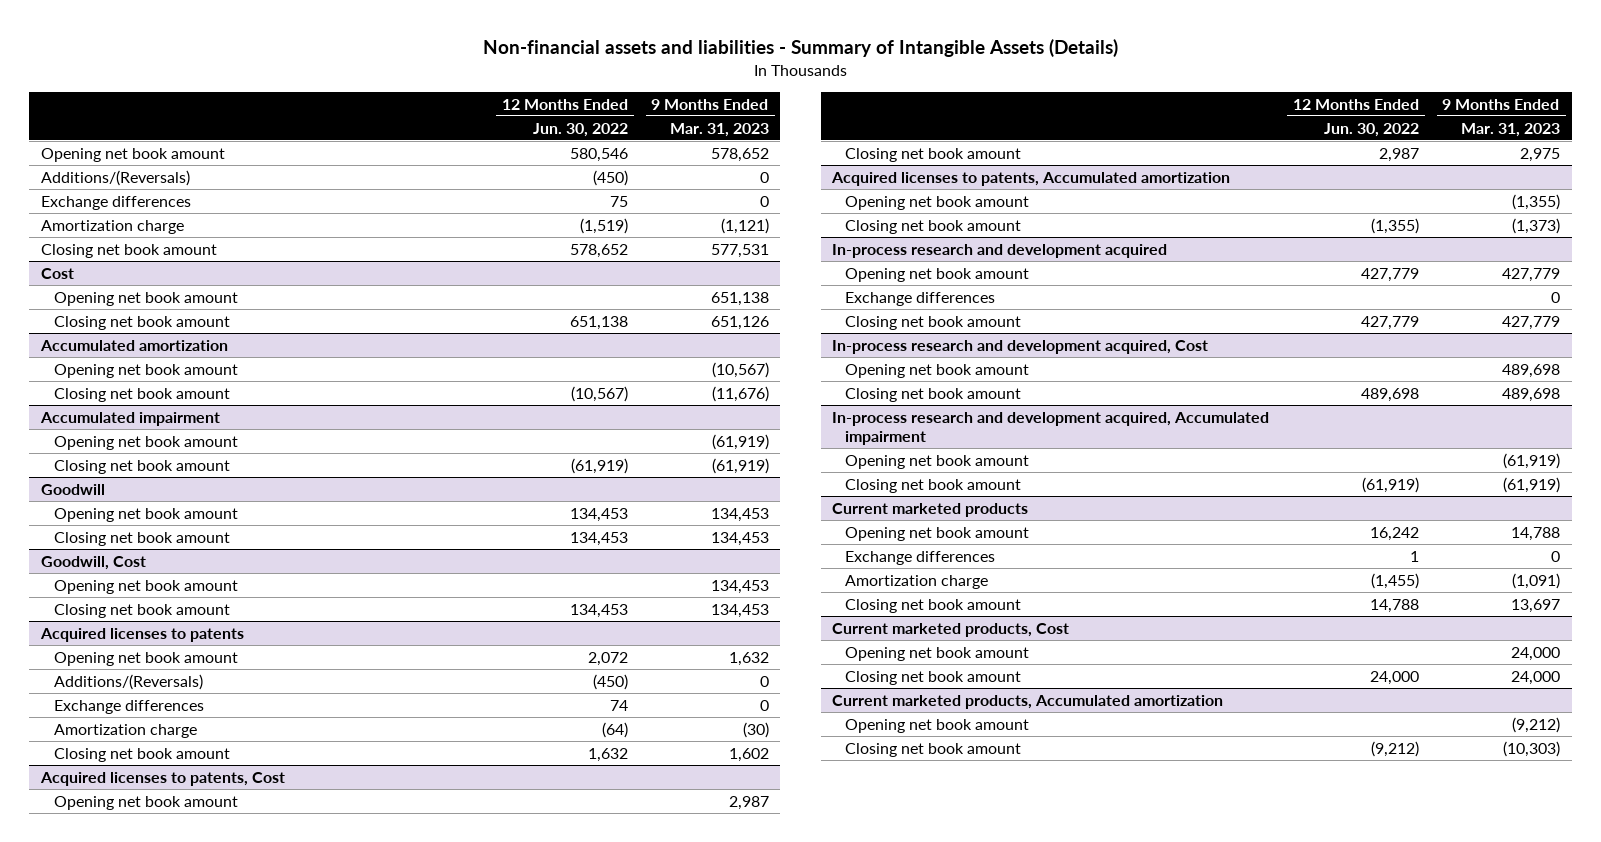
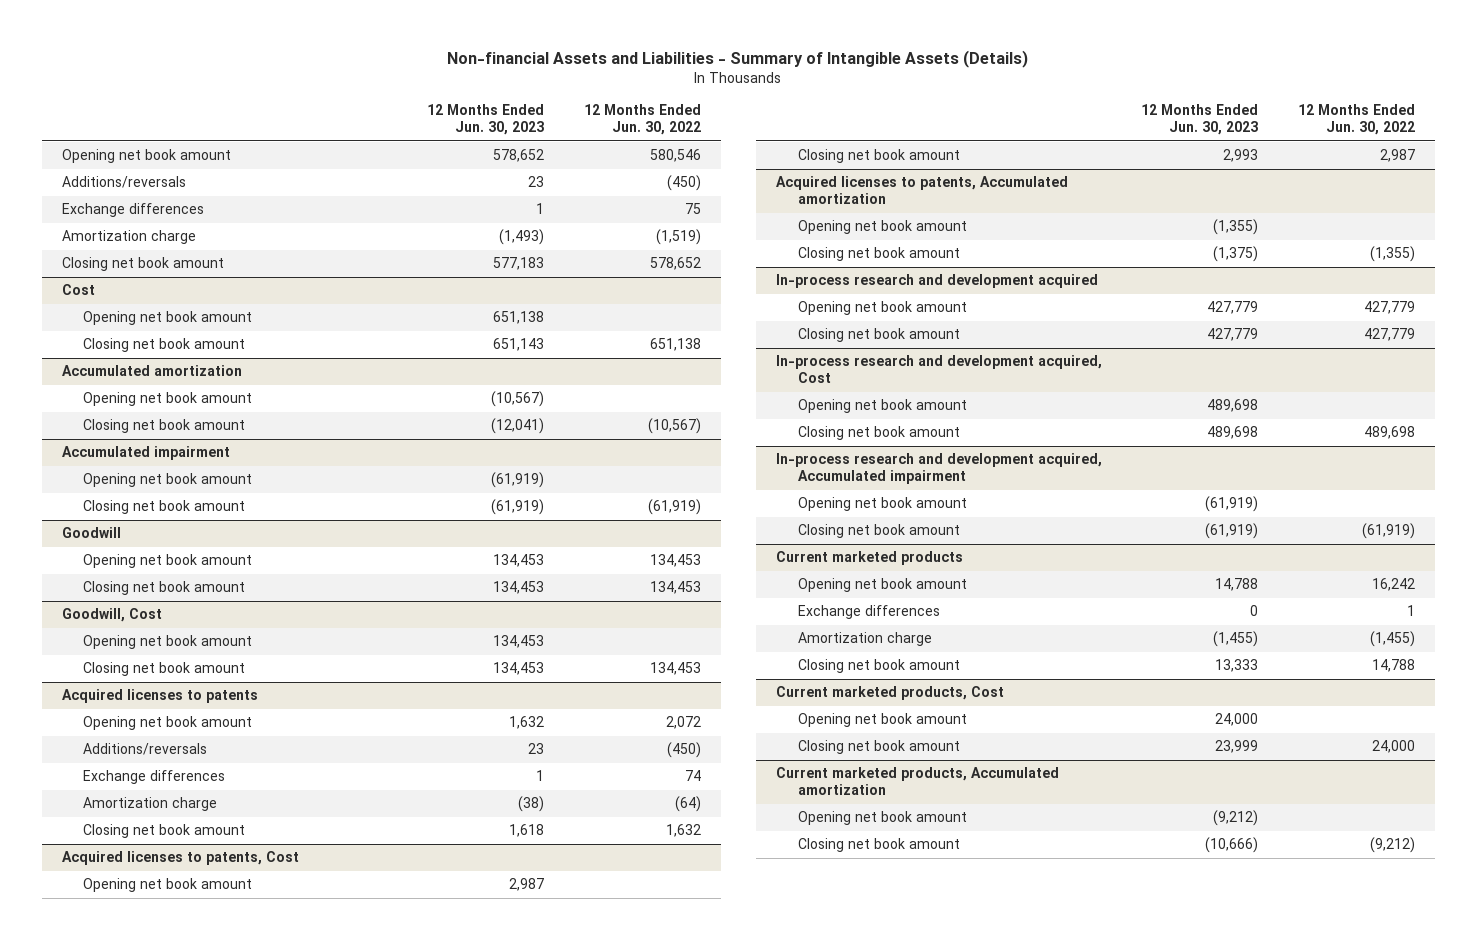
- Non-financial assets and liabilities - Summary of Intangible Assets (Details)
+ Non-financial Assets and Liabilities - Summary of Intangible Assets (Details)
- | 12 Months Ended Jun. 30, 2022 | 9 Months Ended Mar. 31, 2023
+ | 12 Months Ended Jun. 30, 2023 | 12 Months Ended Jun. 30, 2022
- Additions/(Reversals) | (450) | 0
+ Additions/reversals | 23 | (450)
@ Acquired licenses to patents
- Additions/(Reversals) | (450) | 0
+ Additions/reversals | 23 | (450)
@ In-process research and development acquired
- Exchange differences | | 0

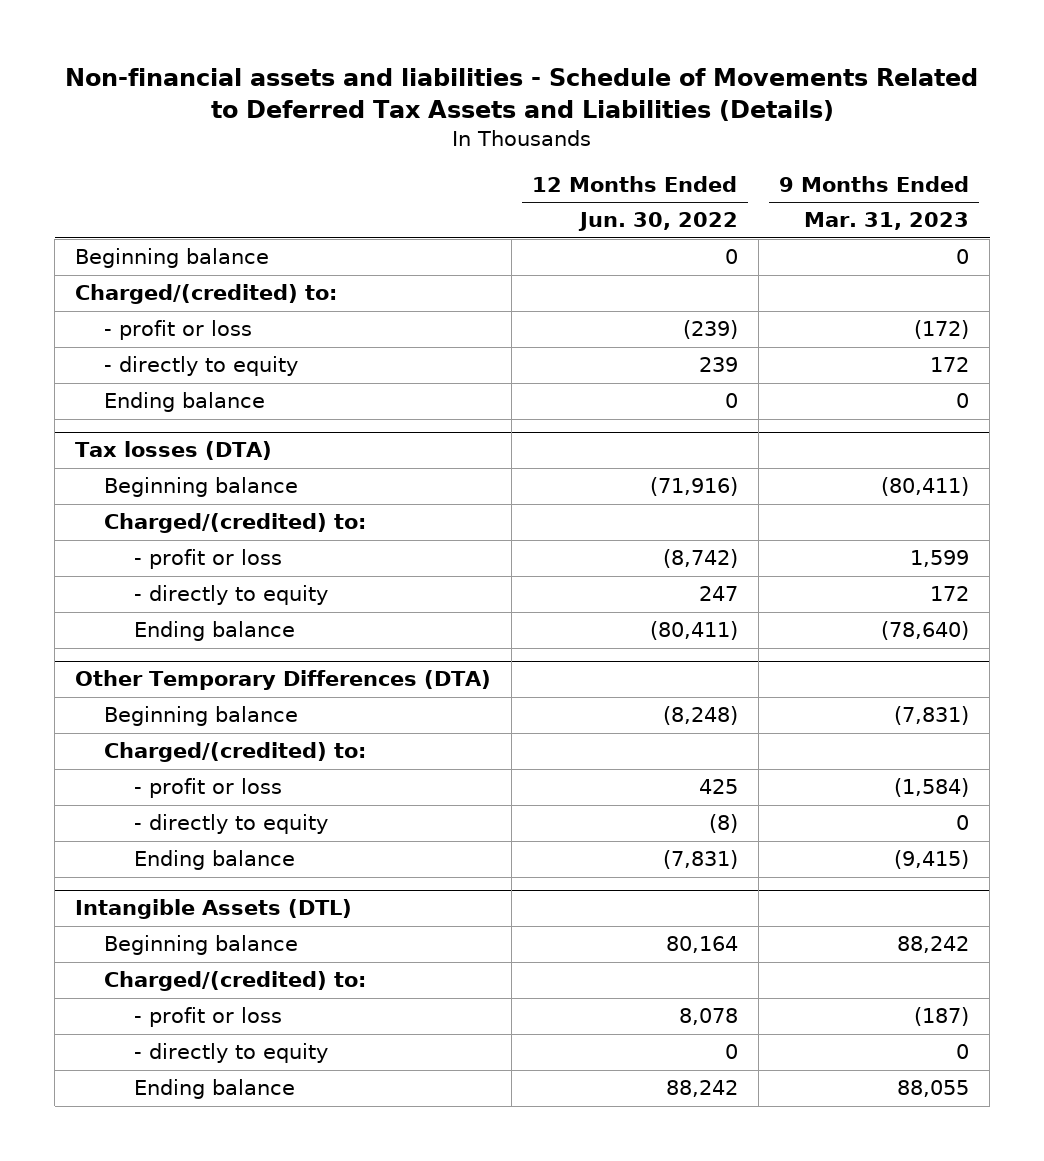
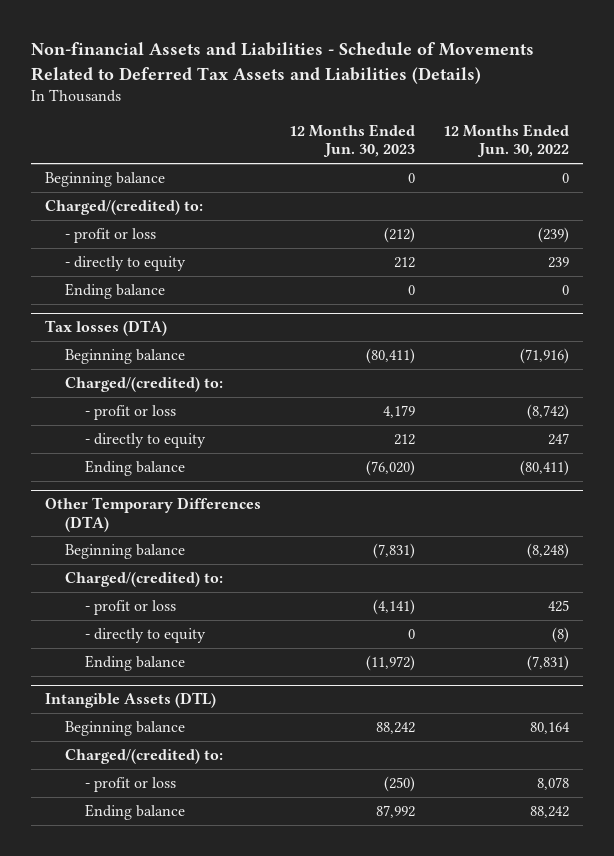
- Non-financial assets and liabilities - Schedule of Movements Related to Deferred Tax Assets and Liabilities (Details)
+ Non-financial Assets and Liabilities - Schedule of Movements Related to Deferred Tax Assets and Liabilities (Details)
- | 12 Months Ended Jun. 30, 2022 | 9 Months Ended Mar. 31, 2023
+ | 12 Months Ended Jun. 30, 2023 | 12 Months Ended Jun. 30, 2022
@ Intangible Assets (DTL)
- - directly to equity | 0 | 0

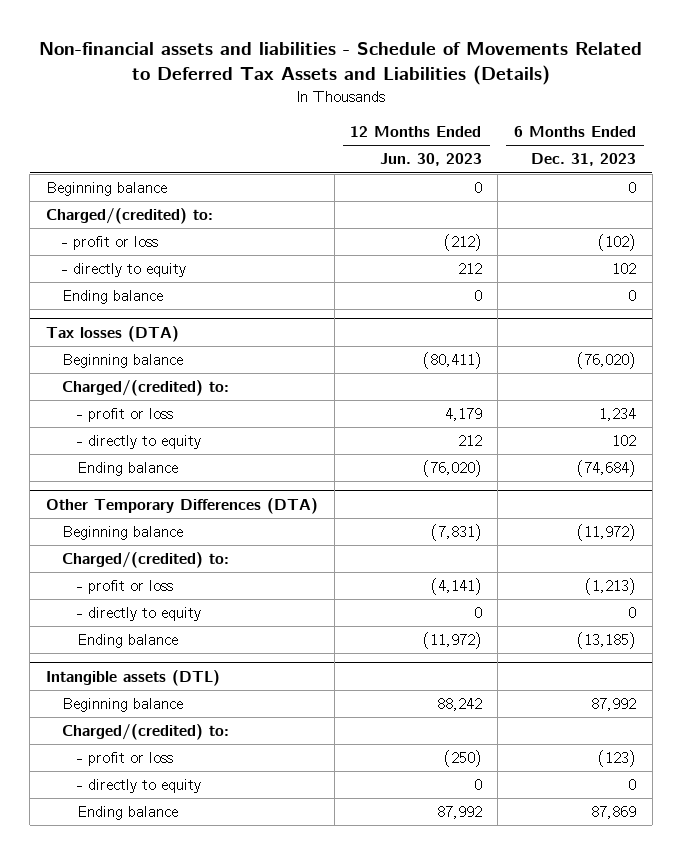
- Non-financial Assets and Liabilities - Schedule of Movements Related to Deferred Tax Assets and Liabilities (Details)
+ Non-financial assets and liabilities - Schedule of Movements Related to Deferred Tax Assets and Liabilities (Details)
- | 12 Months Ended Jun. 30, 2023 | 12 Months Ended Jun. 30, 2022
+ | 12 Months Ended Jun. 30, 2023 | 6 Months Ended Dec. 31, 2023
- Intangible Assets (DTL)
+ Intangible assets (DTL)
+ - directly to equity | 0 | 0

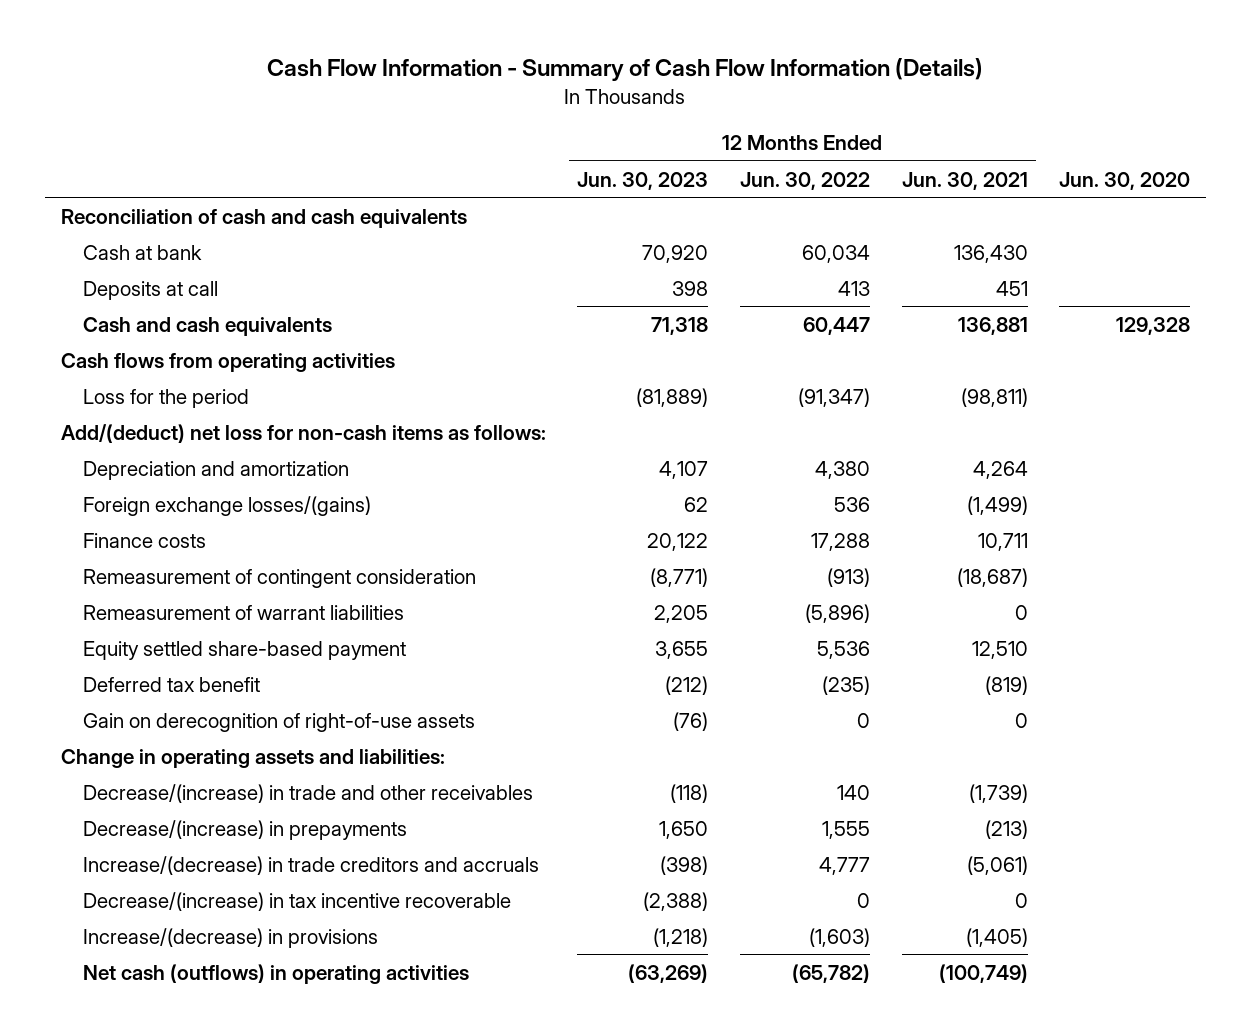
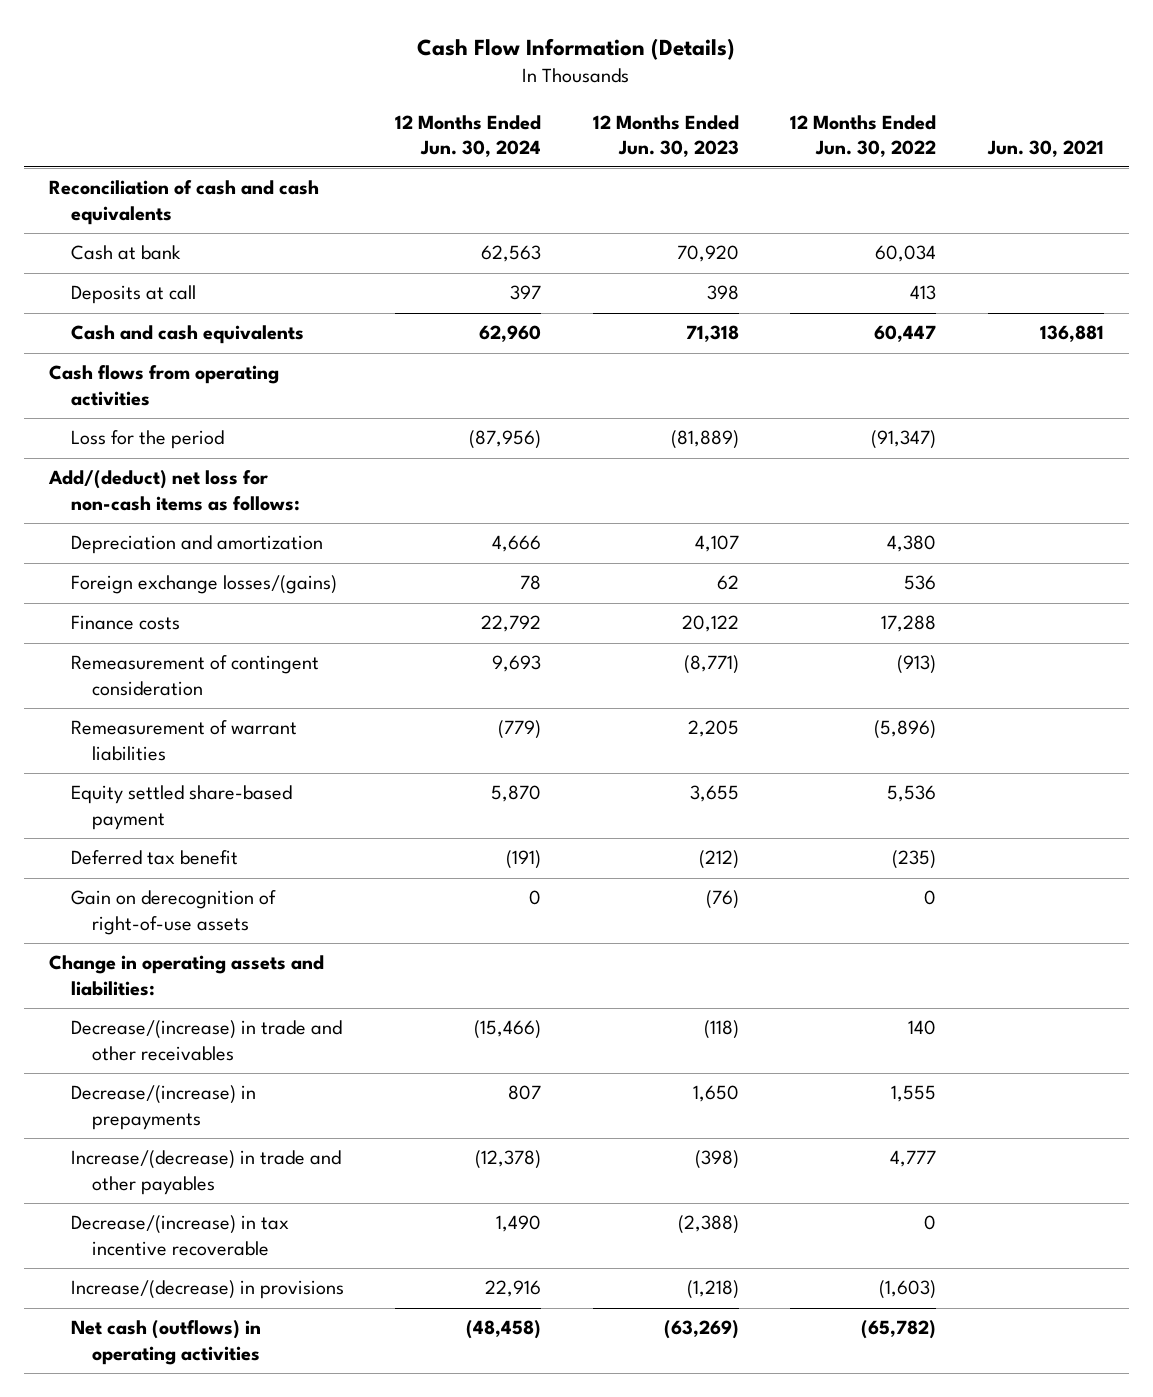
- Cash Flow Information - Summary of Cash Flow Information (Details)
+ Cash Flow Information (Details)
- | 12 Months Ended Jun. 30, 2023 | 12 Months Ended Jun. 30, 2022 | 12 Months Ended Jun. 30, 2021 | Jun. 30, 2020
+ | 12 Months Ended Jun. 30, 2024 | 12 Months Ended Jun. 30, 2023 | 12 Months Ended Jun. 30, 2022 | Jun. 30, 2021
- Increase/(decrease) in trade creditors and accruals | (398) | 4,777 | (5,061) |
+ Increase/(decrease) in trade and other payables | (12,378) | (398) | 4,777 |

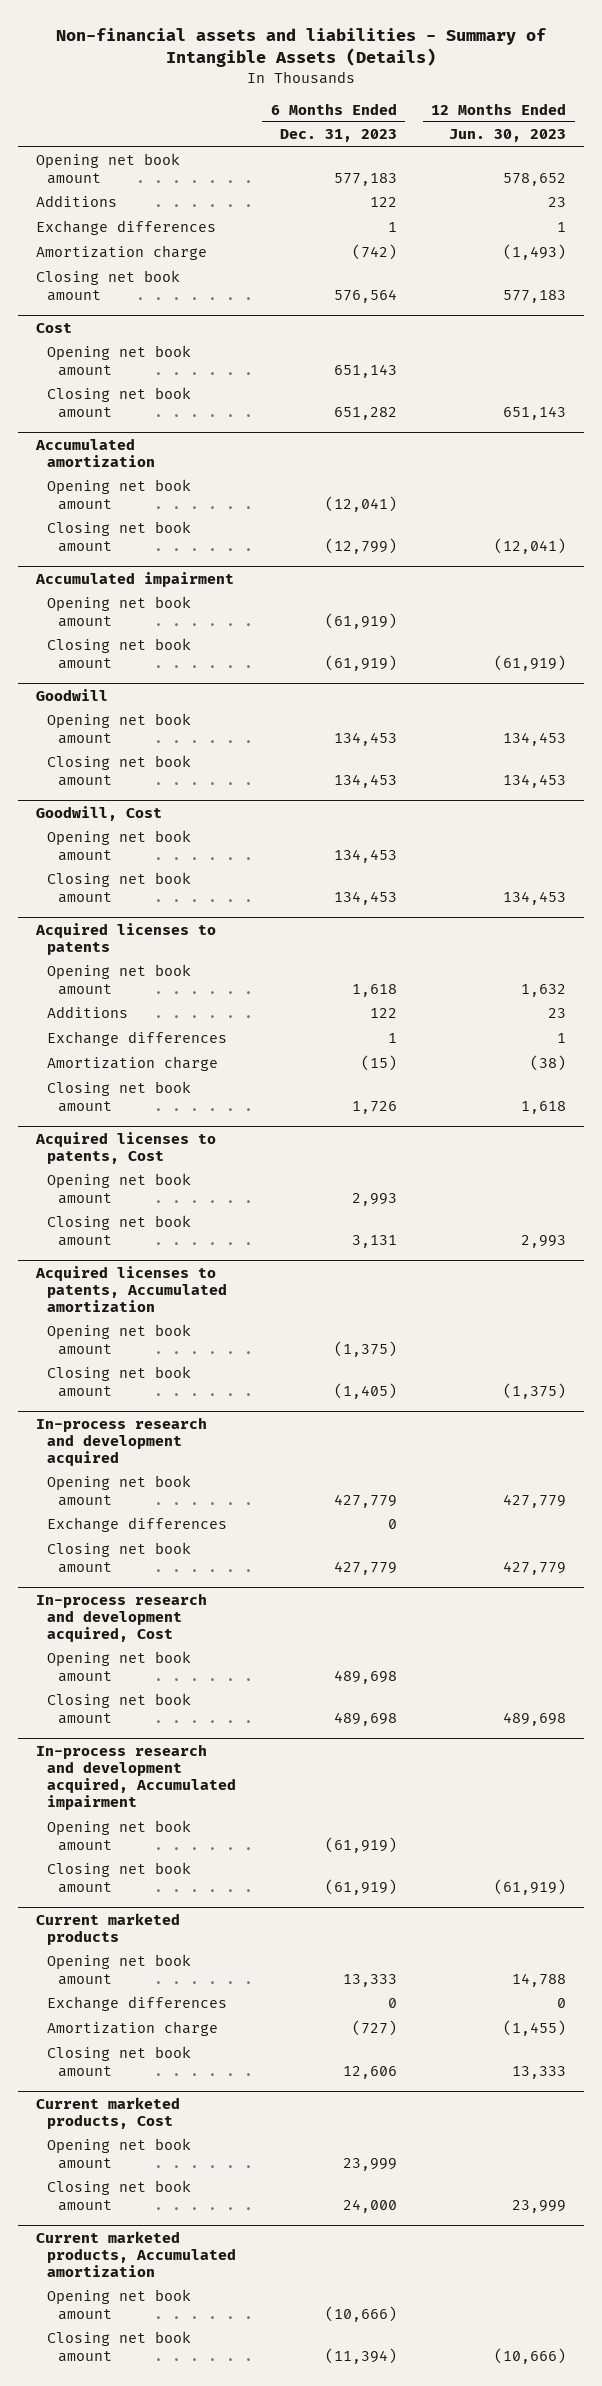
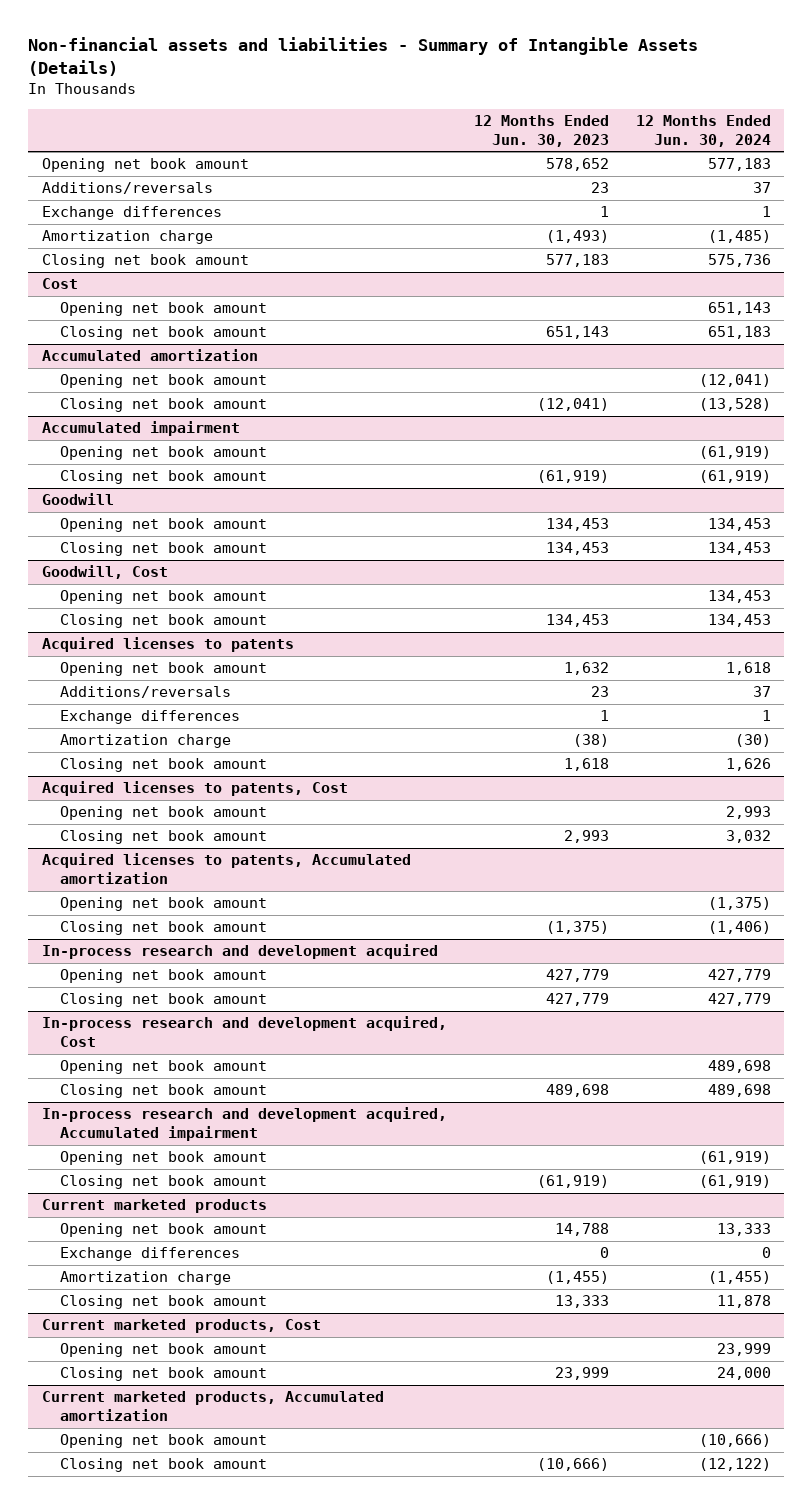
- | 6 Months Ended Dec. 31, 2023 | 12 Months Ended Jun. 30, 2023
+ | 12 Months Ended Jun. 30, 2023 | 12 Months Ended Jun. 30, 2024
- Additions | 122 | 23
+ Additions/reversals | 23 | 37
@ Acquired licenses to patents
- Additions | 122 | 23
+ Additions/reversals | 23 | 37
@ In-process research and development acquired
- Exchange differences | 0 |

